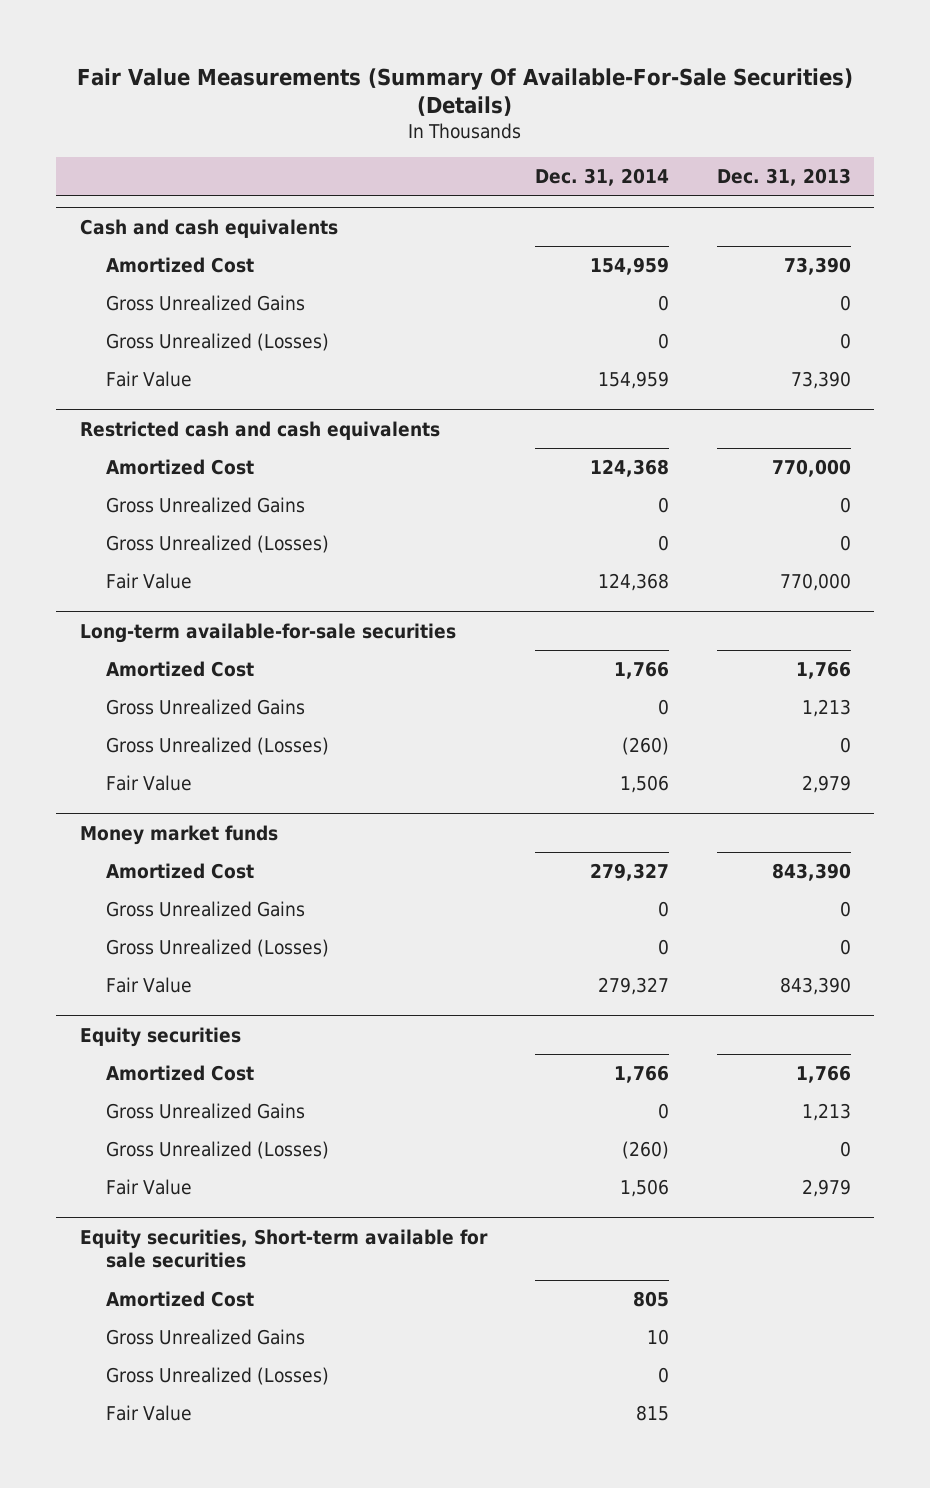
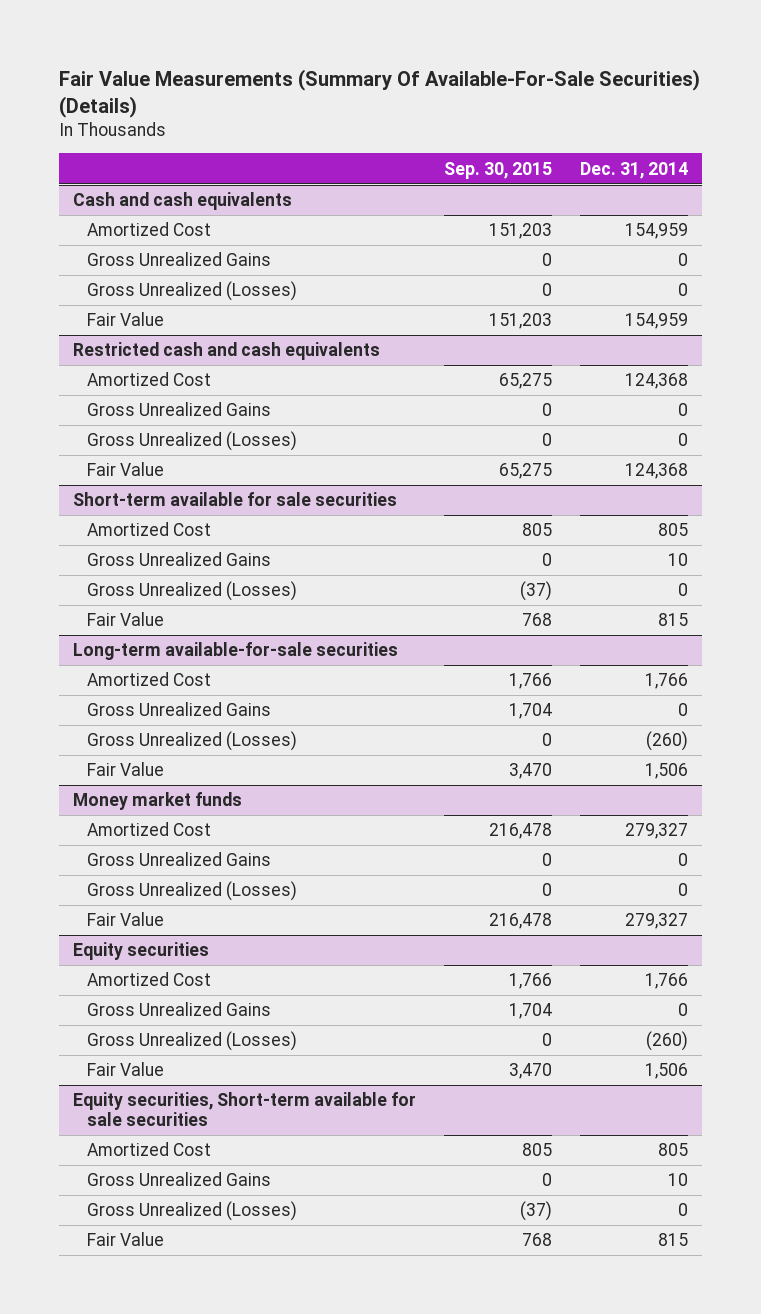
- | Dec. 31, 2014 | Dec. 31, 2013
+ | Sep. 30, 2015 | Dec. 31, 2014
+ Short-term available for sale securities
+ Amortized Cost | 805 | 805
+ Gross Unrealized Gains | 0 | 10
+ Gross Unrealized (Losses) | (37) | 0
+ Fair Value | 768 | 815

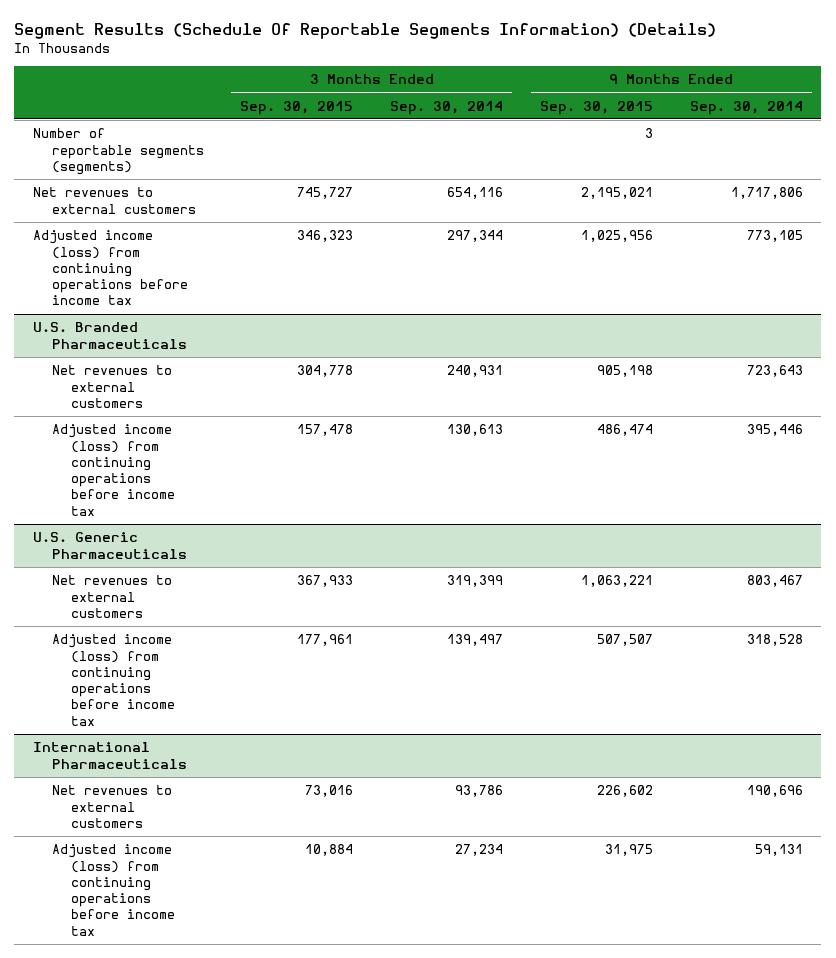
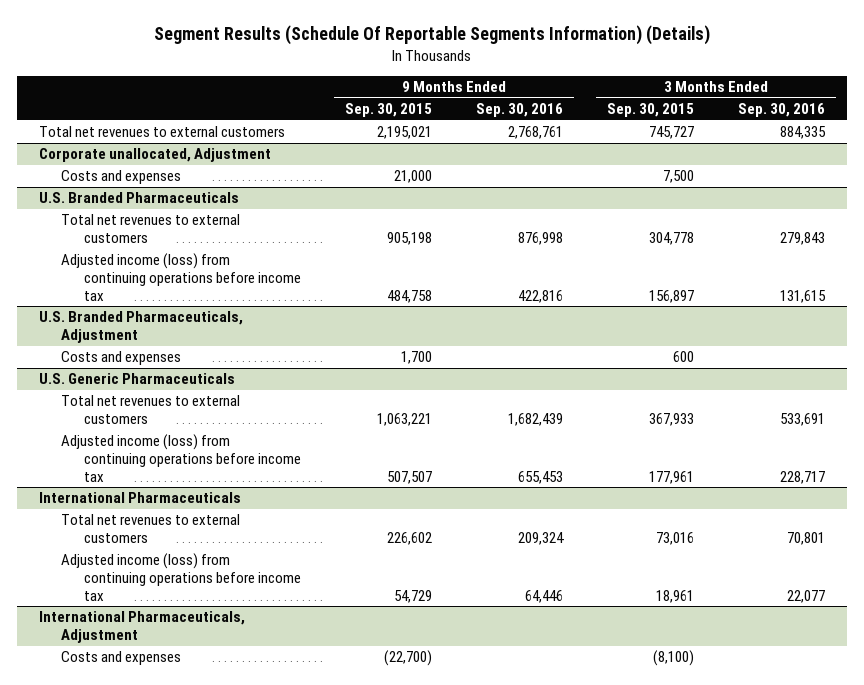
- | 3 Months Ended Sep. 30, 2015 | 3 Months Ended Sep. 30, 2014 | 9 Months Ended Sep. 30, 2015 | 9 Months Ended Sep. 30, 2014
+ | 9 Months Ended Sep. 30, 2015 | 9 Months Ended Sep. 30, 2016 | 3 Months Ended Sep. 30, 2015 | 3 Months Ended Sep. 30, 2016
- Number of reportable segments (segments) | | | 3 |
- Net revenues to external customers | 745,727 | 654,116 | 2,195,021 | 1,717,806
- Adjusted income (loss) from continuing operations before income tax | 346,323 | 297,344 | 1,025,956 | 773,105
+ Total net revenues to external customers | 2,195,021 | 2,768,761 | 745,727 | 884,335
+ Corporate unallocated, Adjustment
+ Costs and expenses | 21,000 | | 7,500 |
@ U.S. Branded Pharmaceuticals
- Net revenues to external customers | 304,778 | 240,931 | 905,198 | 723,643
- Adjusted income (loss) from continuing operations before income tax | 157,478 | 130,613 | 486,474 | 395,446
+ Total net revenues to external customers | 905,198 | 876,998 | 304,778 | 279,843
+ Adjusted income (loss) from continuing operations before income tax | 484,758 | 422,816 | 156,897 | 131,615
+ U.S. Branded Pharmaceuticals, Adjustment
+ Costs and expenses | 1,700 | | 600 |
@ U.S. Generic Pharmaceuticals
- Net revenues to external customers | 367,933 | 319,399 | 1,063,221 | 803,467
+ Total net revenues to external customers | 1,063,221 | 1,682,439 | 367,933 | 533,691
@ International Pharmaceuticals
- Net revenues to external customers | 73,016 | 93,786 | 226,602 | 190,696
- Adjusted income (loss) from continuing operations before income tax | 10,884 | 27,234 | 31,975 | 59,131
+ Total net revenues to external customers | 226,602 | 209,324 | 73,016 | 70,801
+ Adjusted income (loss) from continuing operations before income tax | 54,729 | 64,446 | 18,961 | 22,077
+ International Pharmaceuticals, Adjustment
+ Costs and expenses | (22,700) | | (8,100) |

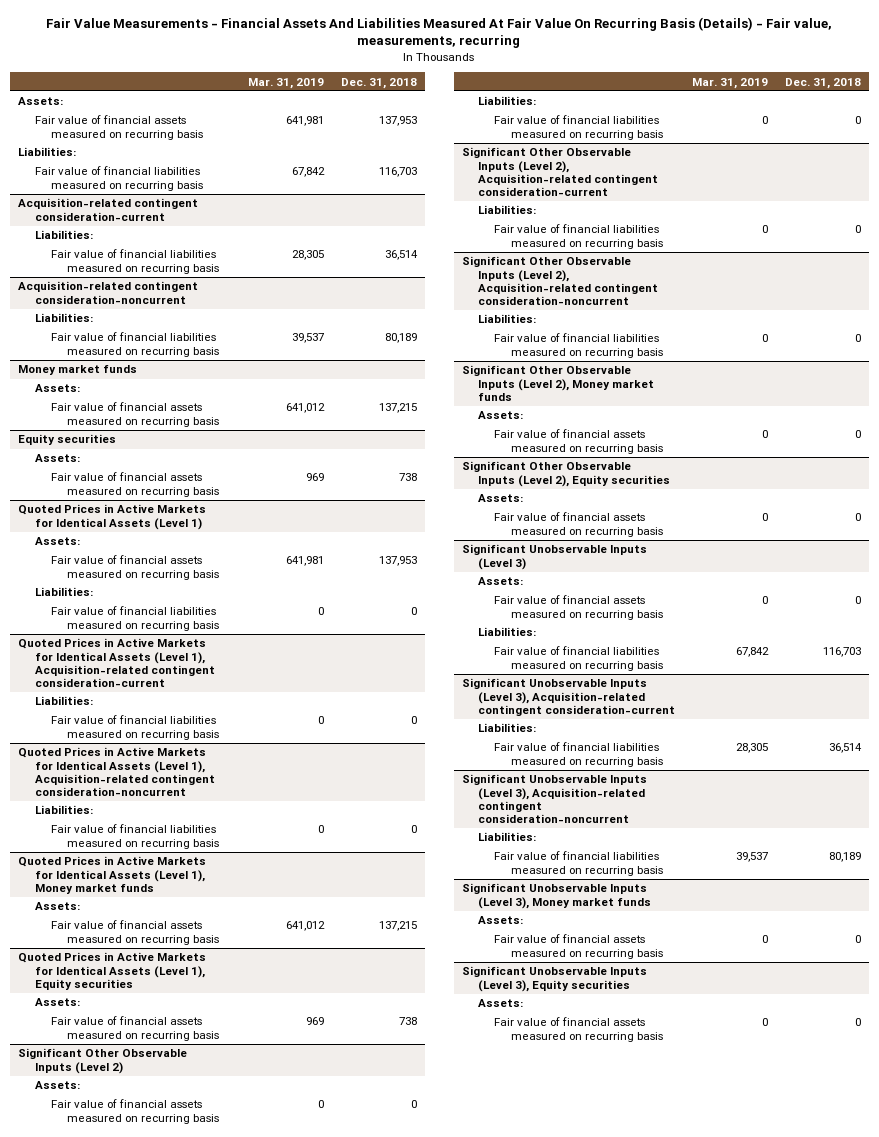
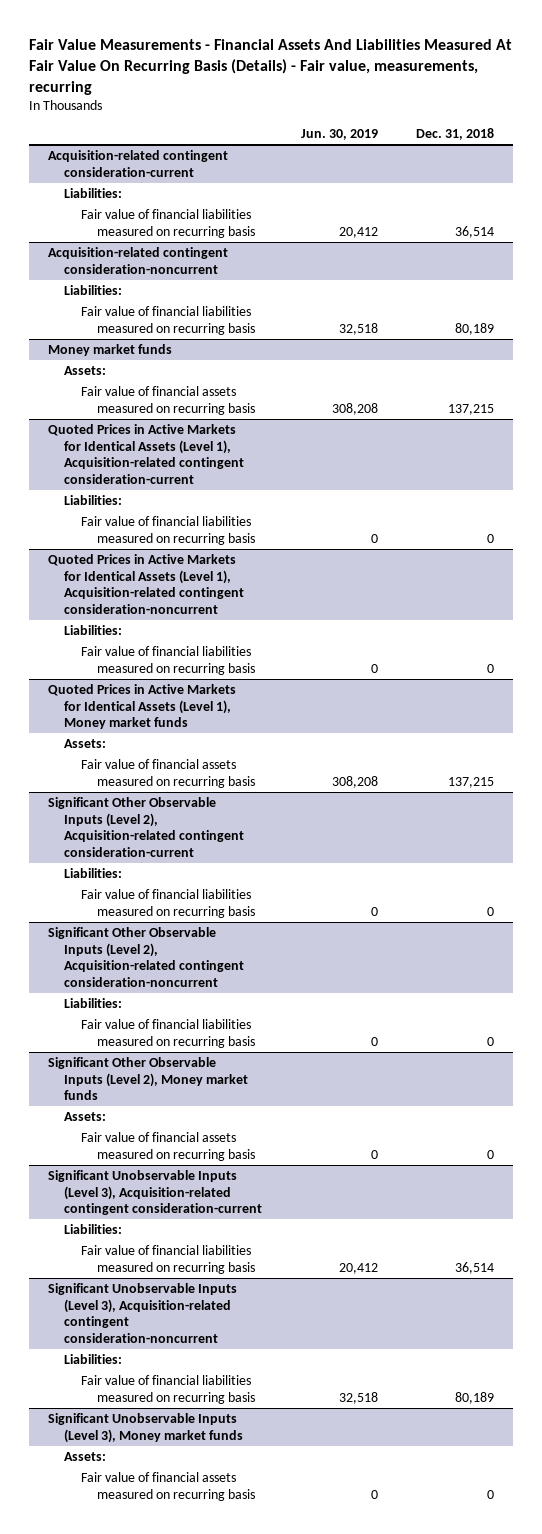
- | Mar. 31, 2019 | Dec. 31, 2018
+ | Jun. 30, 2019 | Dec. 31, 2018
- Assets:
- Fair value of financial assets measured on recurring basis | 641,981 | 137,953
- Liabilities:
- Fair value of financial liabilities measured on recurring basis | 67,842 | 116,703
- Equity securities
- Assets:
- Fair value of financial assets measured on recurring basis | 969 | 738
- Quoted Prices in Active Markets for Identical Assets (Level 1)
- Assets:
- Fair value of financial assets measured on recurring basis | 641,981 | 137,953
- Liabilities:
- Fair value of financial liabilities measured on recurring basis | 0 | 0
- Quoted Prices in Active Markets for Identical Assets (Level 1), Equity securities
- Assets:
- Fair value of financial assets measured on recurring basis | 969 | 738
- Significant Other Observable Inputs (Level 2)
- Assets:
- Fair value of financial assets measured on recurring basis | 0 | 0
- Liabilities:
- Fair value of financial liabilities measured on recurring basis | 0 | 0
- Significant Other Observable Inputs (Level 2), Equity securities
- Assets:
- Fair value of financial assets measured on recurring basis | 0 | 0
- Significant Unobservable Inputs (Level 3)
- Assets:
- Fair value of financial assets measured on recurring basis | 0 | 0
- Liabilities:
- Fair value of financial liabilities measured on recurring basis | 67,842 | 116,703
- Significant Unobservable Inputs (Level 3), Equity securities
- Assets:
- Fair value of financial assets measured on recurring basis | 0 | 0

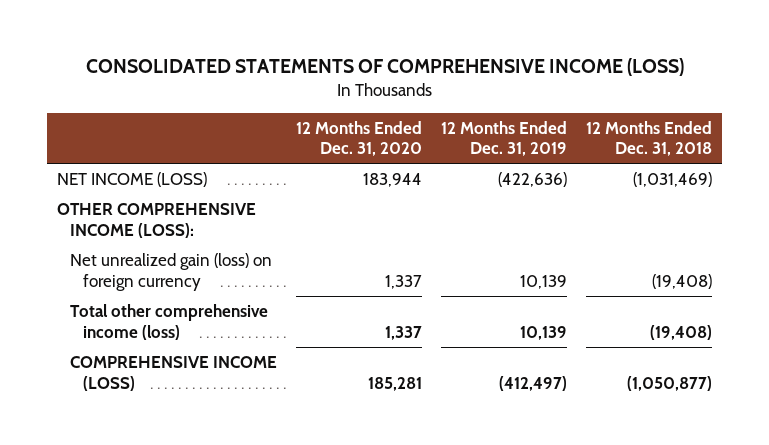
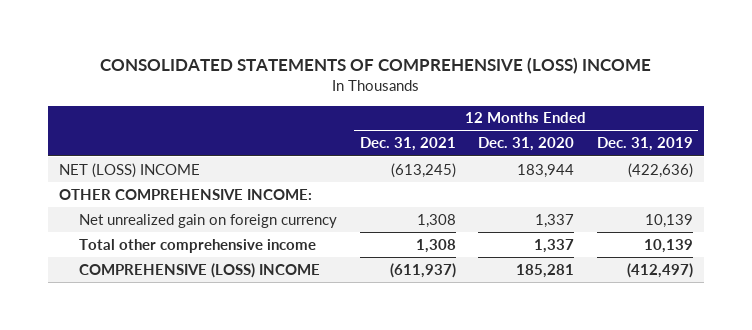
- CONSOLIDATED STATEMENTS OF COMPREHENSIVE INCOME (LOSS)
+ CONSOLIDATED STATEMENTS OF COMPREHENSIVE (LOSS) INCOME
- | 12 Months Ended Dec. 31, 2020 | 12 Months Ended Dec. 31, 2019 | 12 Months Ended Dec. 31, 2018
+ | 12 Months Ended Dec. 31, 2021 | 12 Months Ended Dec. 31, 2020 | 12 Months Ended Dec. 31, 2019
- NET INCOME (LOSS) | 183,944 | (422,636) | (1,031,469)
- OTHER COMPREHENSIVE INCOME (LOSS):
- Net unrealized gain (loss) on foreign currency | 1,337 | 10,139 | (19,408)
- Total other comprehensive income (loss) | 1,337 | 10,139 | (19,408)
- COMPREHENSIVE INCOME (LOSS) | 185,281 | (412,497) | (1,050,877)
+ NET (LOSS) INCOME | (613,245) | 183,944 | (422,636)
+ OTHER COMPREHENSIVE INCOME:
+ Net unrealized gain on foreign currency | 1,308 | 1,337 | 10,139
+ Total other comprehensive income | 1,308 | 1,337 | 10,139
+ COMPREHENSIVE (LOSS) INCOME | (611,937) | 185,281 | (412,497)

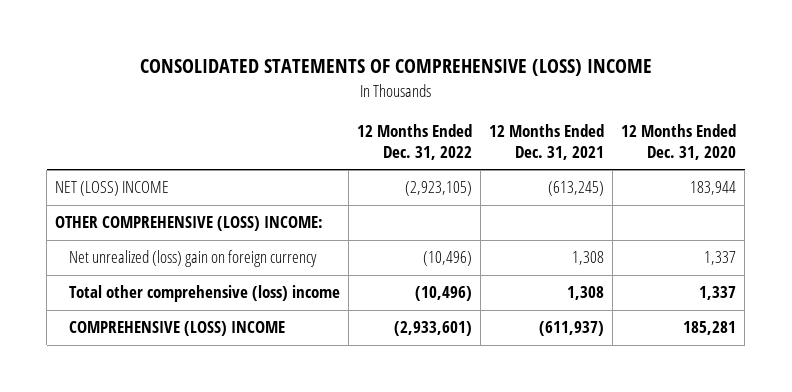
- | 12 Months Ended Dec. 31, 2021 | 12 Months Ended Dec. 31, 2020 | 12 Months Ended Dec. 31, 2019
+ | 12 Months Ended Dec. 31, 2022 | 12 Months Ended Dec. 31, 2021 | 12 Months Ended Dec. 31, 2020
- OTHER COMPREHENSIVE INCOME:
- Net unrealized gain on foreign currency | 1,308 | 1,337 | 10,139
- Total other comprehensive income | 1,308 | 1,337 | 10,139
+ OTHER COMPREHENSIVE (LOSS) INCOME:
+ Net unrealized (loss) gain on foreign currency | (10,496) | 1,308 | 1,337
+ Total other comprehensive (loss) income | (10,496) | 1,308 | 1,337

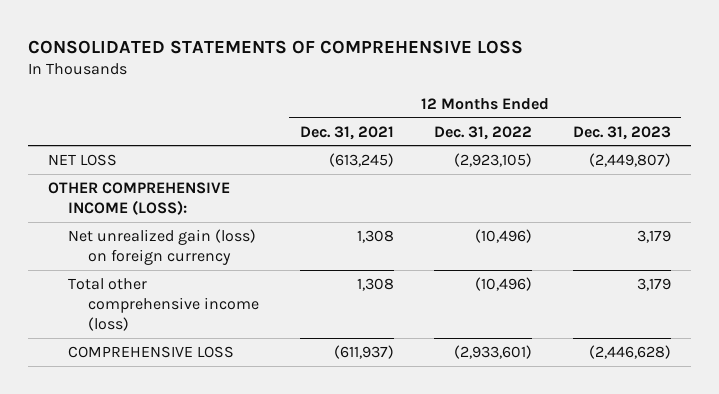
- CONSOLIDATED STATEMENTS OF COMPREHENSIVE (LOSS) INCOME
+ CONSOLIDATED STATEMENTS OF COMPREHENSIVE LOSS
- | 12 Months Ended Dec. 31, 2022 | 12 Months Ended Dec. 31, 2021 | 12 Months Ended Dec. 31, 2020
+ | 12 Months Ended Dec. 31, 2021 | 12 Months Ended Dec. 31, 2022 | 12 Months Ended Dec. 31, 2023
- NET (LOSS) INCOME | (2,923,105) | (613,245) | 183,944
- OTHER COMPREHENSIVE (LOSS) INCOME:
- Net unrealized (loss) gain on foreign currency | (10,496) | 1,308 | 1,337
- Total other comprehensive (loss) income | (10,496) | 1,308 | 1,337
- COMPREHENSIVE (LOSS) INCOME | (2,933,601) | (611,937) | 185,281
+ NET LOSS | (613,245) | (2,923,105) | (2,449,807)
+ OTHER COMPREHENSIVE INCOME (LOSS):
+ Net unrealized gain (loss) on foreign currency | 1,308 | (10,496) | 3,179
+ Total other comprehensive income (loss) | 1,308 | (10,496) | 3,179
+ COMPREHENSIVE LOSS | (611,937) | (2,933,601) | (2,446,628)

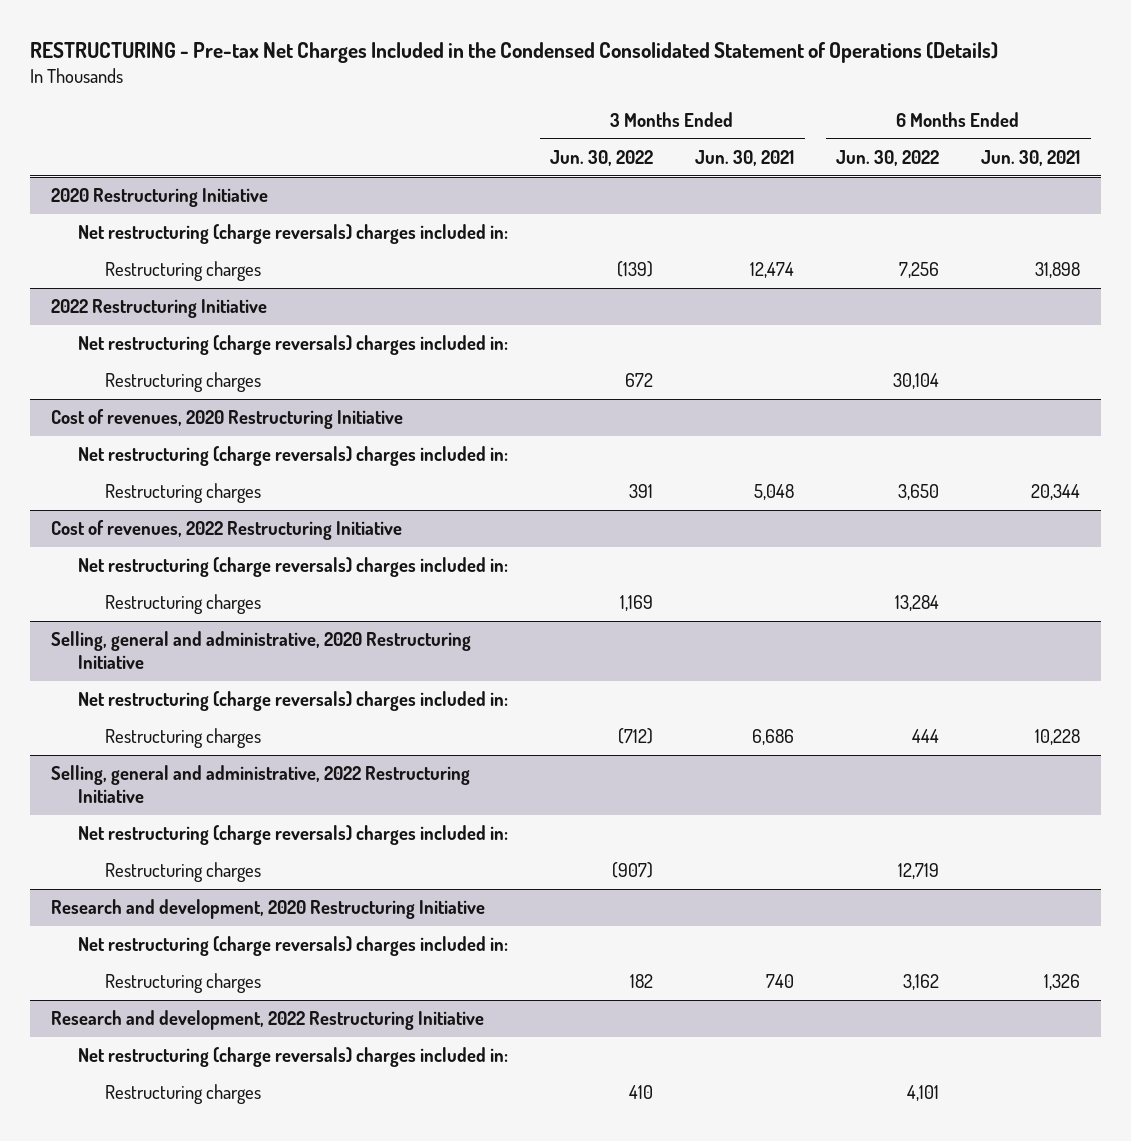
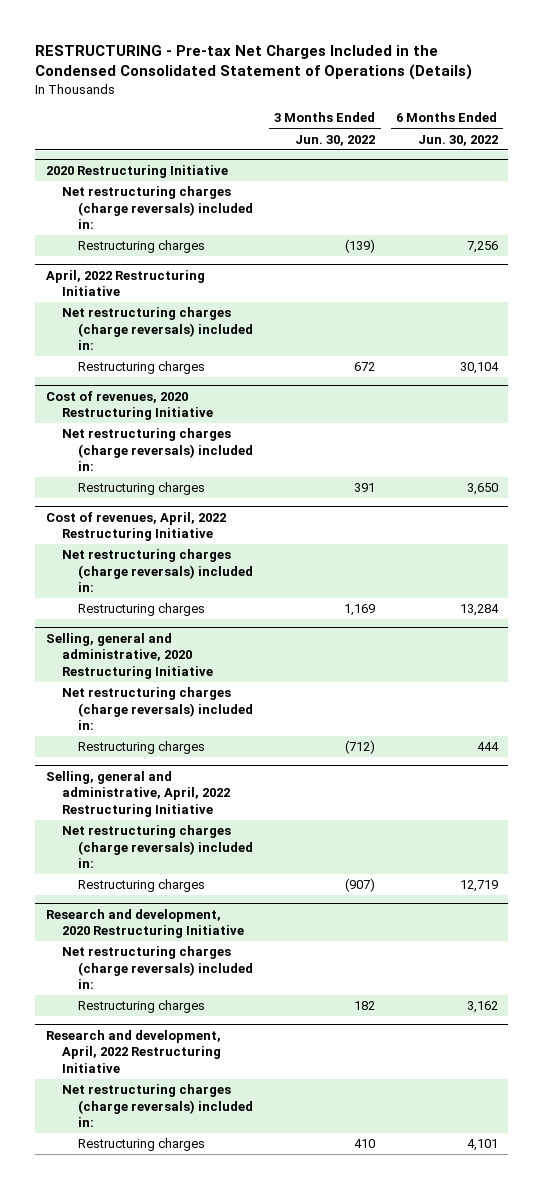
- | 3 Months Ended Jun. 30, 2022 | 3 Months Ended Jun. 30, 2021 | 6 Months Ended Jun. 30, 2022 | 6 Months Ended Jun. 30, 2021
+ | 3 Months Ended Jun. 30, 2022 | 6 Months Ended Jun. 30, 2022
@ 2020 Restructuring Initiative
- Net restructuring (charge reversals) charges included in:
+ Net restructuring charges (charge reversals) included in:
- 2022 Restructuring Initiative
- Net restructuring (charge reversals) charges included in:
+ April, 2022 Restructuring Initiative
+ Net restructuring charges (charge reversals) included in:
@ Cost of revenues, 2020 Restructuring Initiative
- Net restructuring (charge reversals) charges included in:
+ Net restructuring charges (charge reversals) included in:
- Cost of revenues, 2022 Restructuring Initiative
- Net restructuring (charge reversals) charges included in:
+ Cost of revenues, April, 2022 Restructuring Initiative
+ Net restructuring charges (charge reversals) included in:
@ Selling, general and administrative, 2020 Restructuring Initiative
- Net restructuring (charge reversals) charges included in:
+ Net restructuring charges (charge reversals) included in:
- Selling, general and administrative, 2022 Restructuring Initiative
- Net restructuring (charge reversals) charges included in:
+ Selling, general and administrative, April, 2022 Restructuring Initiative
+ Net restructuring charges (charge reversals) included in:
@ Research and development, 2020 Restructuring Initiative
- Net restructuring (charge reversals) charges included in:
+ Net restructuring charges (charge reversals) included in:
- Research and development, 2022 Restructuring Initiative
- Net restructuring (charge reversals) charges included in:
+ Research and development, April, 2022 Restructuring Initiative
+ Net restructuring charges (charge reversals) included in:

